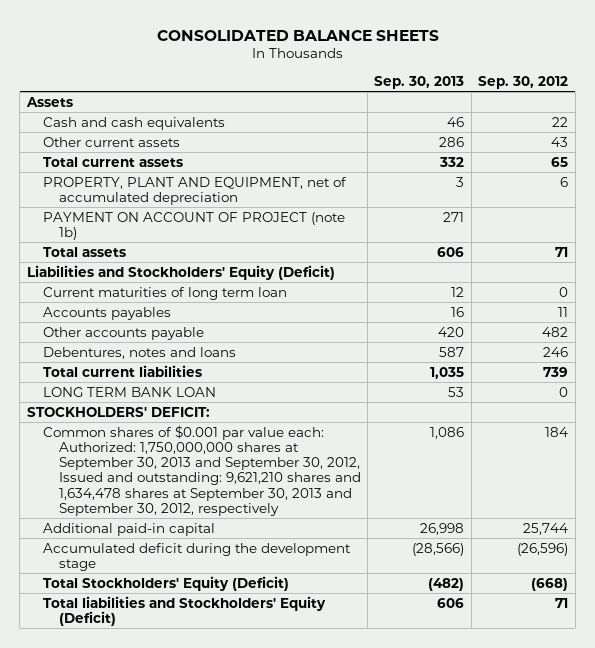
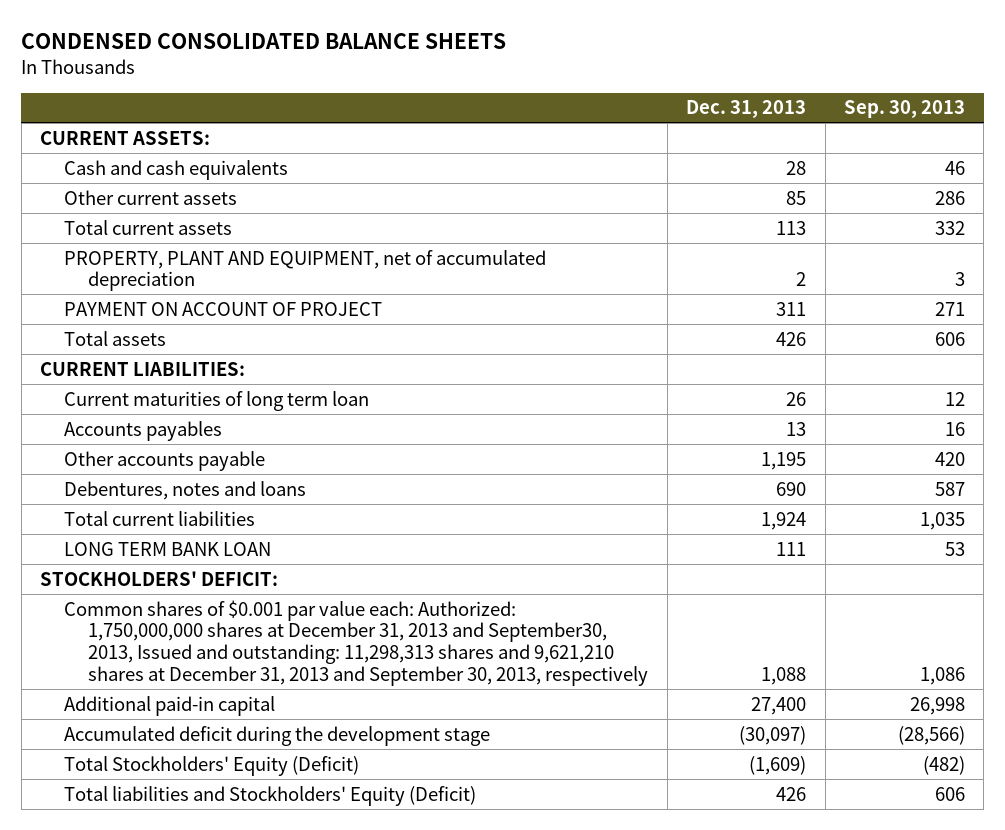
- CONSOLIDATED BALANCE SHEETS
+ CONDENSED CONSOLIDATED BALANCE SHEETS
- | Sep. 30, 2013 | Sep. 30, 2012
+ | Dec. 31, 2013 | Sep. 30, 2013
- Assets
+ CURRENT ASSETS:
- PAYMENT ON ACCOUNT OF PROJECT (note 1b) | 271 |
+ PAYMENT ON ACCOUNT OF PROJECT | 311 | 271
- Liabilities and Stockholders' Equity (Deficit)
+ CURRENT LIABILITIES:
- Common shares of $0.001 par value each: Authorized: 1,750,000,000 shares at September 30, 2013 and September 30, 2012, Issued and outstanding: 9,621,210 shares and 1,634,478 shares at September 30, 2013 and September 30, 2012, respectively | 1,086 | 184
+ Common shares of $0.001 par value each: Authorized: 1,750,000,000 shares at December 31, 2013 and September30, 2013, Issued and outstanding: 11,298,313 shares and 9,621,210 shares at December 31, 2013 and September 30, 2013, respectively | 1,088 | 1,086

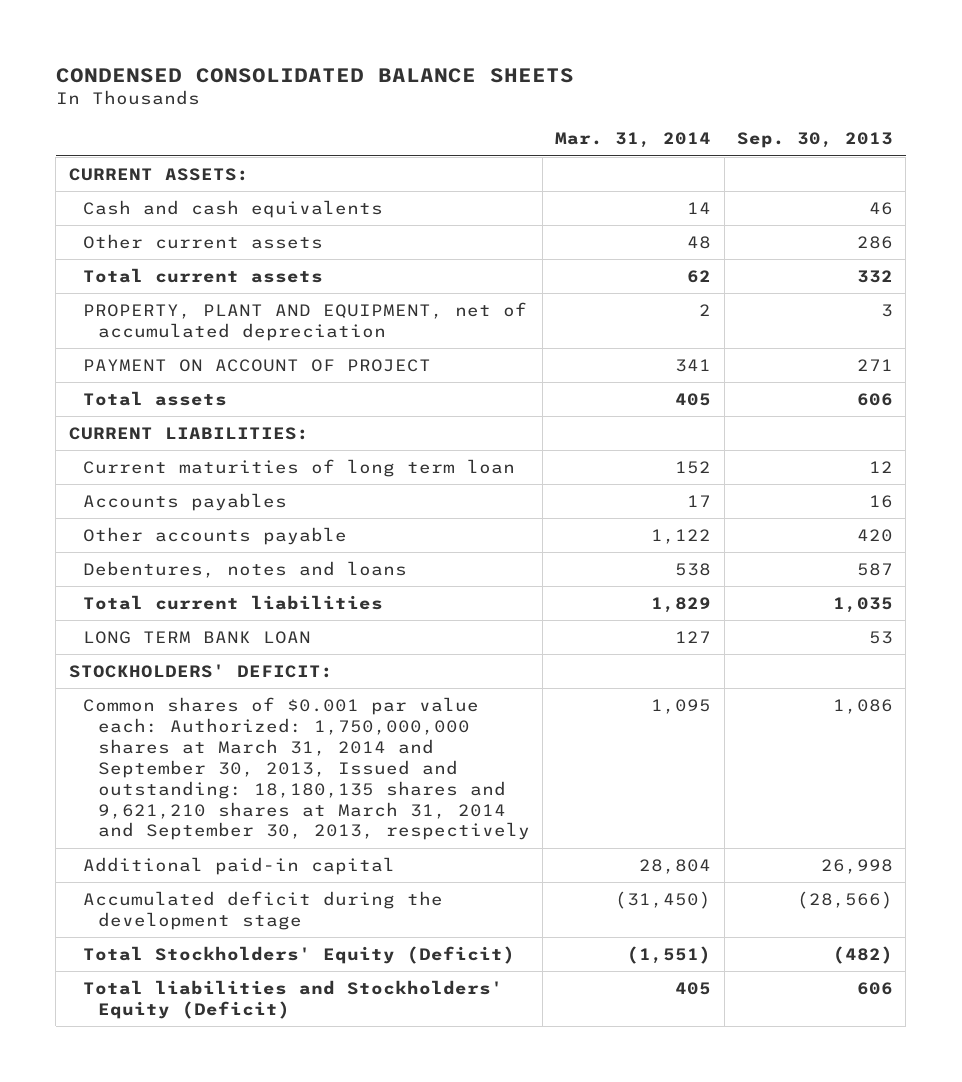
- | Dec. 31, 2013 | Sep. 30, 2013
+ | Mar. 31, 2014 | Sep. 30, 2013
- Common shares of $0.001 par value each: Authorized: 1,750,000,000 shares at December 31, 2013 and September30, 2013, Issued and outstanding: 11,298,313 shares and 9,621,210 shares at December 31, 2013 and September 30, 2013, respectively | 1,088 | 1,086
+ Common shares of $0.001 par value each: Authorized: 1,750,000,000 shares at March 31, 2014 and September 30, 2013, Issued and outstanding: 18,180,135 shares and 9,621,210 shares at March 31, 2014 and September 30, 2013, respectively | 1,095 | 1,086

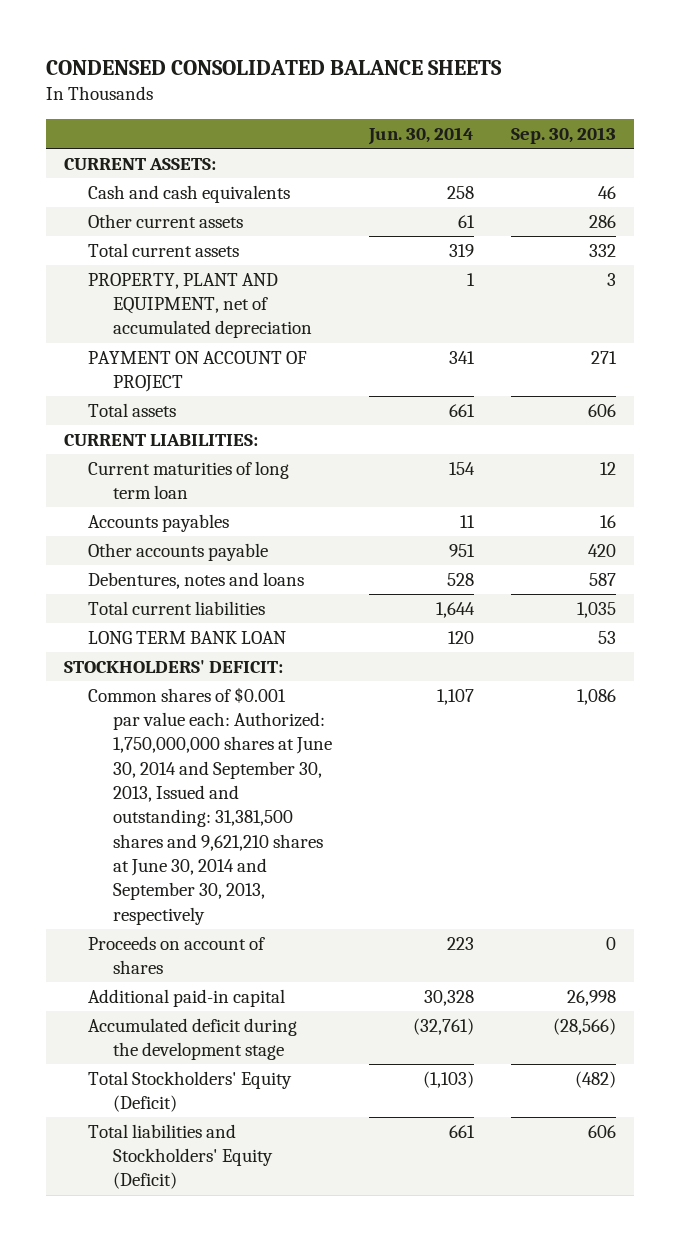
- | Mar. 31, 2014 | Sep. 30, 2013
+ | Jun. 30, 2014 | Sep. 30, 2013
- Common shares of $0.001 par value each: Authorized: 1,750,000,000 shares at March 31, 2014 and September 30, 2013, Issued and outstanding: 18,180,135 shares and 9,621,210 shares at March 31, 2014 and September 30, 2013, respectively | 1,095 | 1,086
+ Common shares of $0.001 par value each: Authorized: 1,750,000,000 shares at June 30, 2014 and September 30, 2013, Issued and outstanding: 31,381,500 shares and 9,621,210 shares at June 30, 2014 and September 30, 2013, respectively | 1,107 | 1,086
+ Proceeds on account of shares | 223 | 0

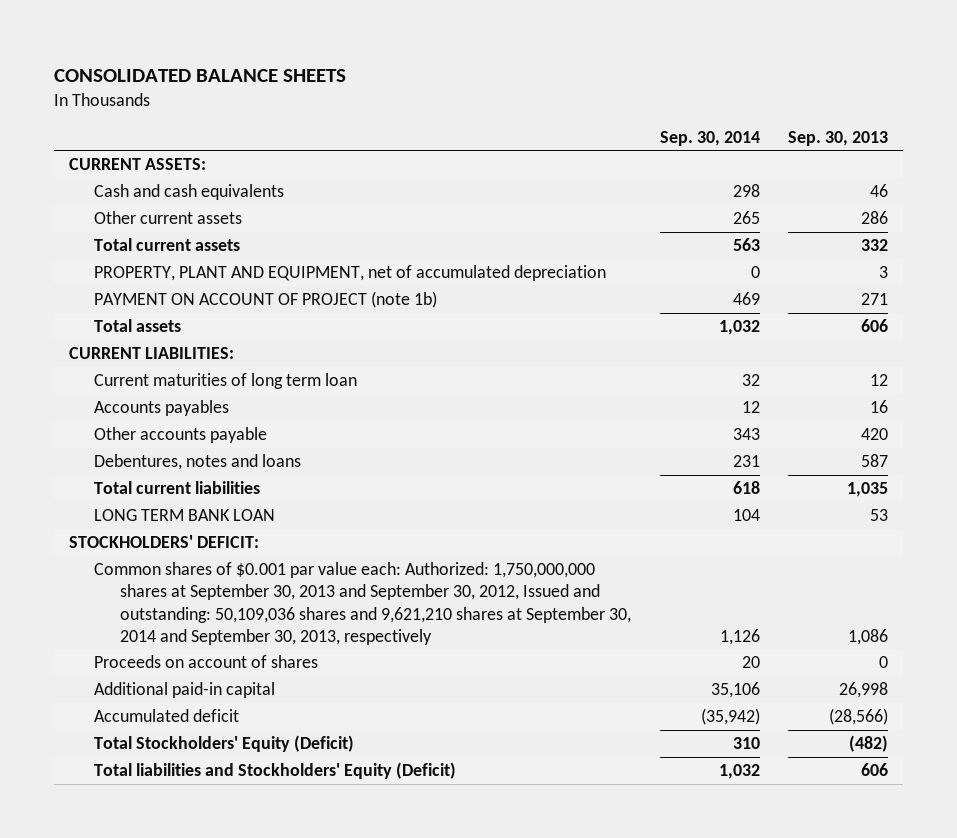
- CONDENSED CONSOLIDATED BALANCE SHEETS
+ CONSOLIDATED BALANCE SHEETS
- | Jun. 30, 2014 | Sep. 30, 2013
+ | Sep. 30, 2014 | Sep. 30, 2013
- PAYMENT ON ACCOUNT OF PROJECT | 341 | 271
+ PAYMENT ON ACCOUNT OF PROJECT (note 1b) | 469 | 271
- Common shares of $0.001 par value each: Authorized: 1,750,000,000 shares at June 30, 2014 and September 30, 2013, Issued and outstanding: 31,381,500 shares and 9,621,210 shares at June 30, 2014 and September 30, 2013, respectively | 1,107 | 1,086
+ Common shares of $0.001 par value each: Authorized: 1,750,000,000 shares at September 30, 2013 and September 30, 2012, Issued and outstanding: 50,109,036 shares and 9,621,210 shares at September 30, 2014 and September 30, 2013, respectively | 1,126 | 1,086
- Accumulated deficit during the development stage | (32,761) | (28,566)
+ Accumulated deficit | (35,942) | (28,566)

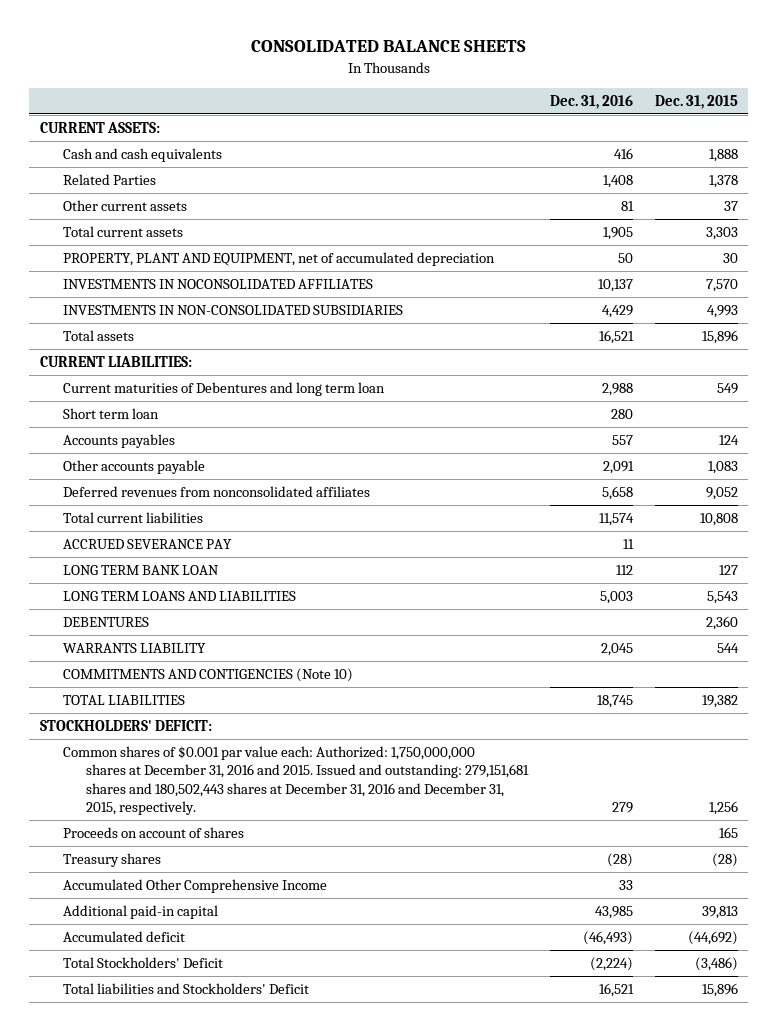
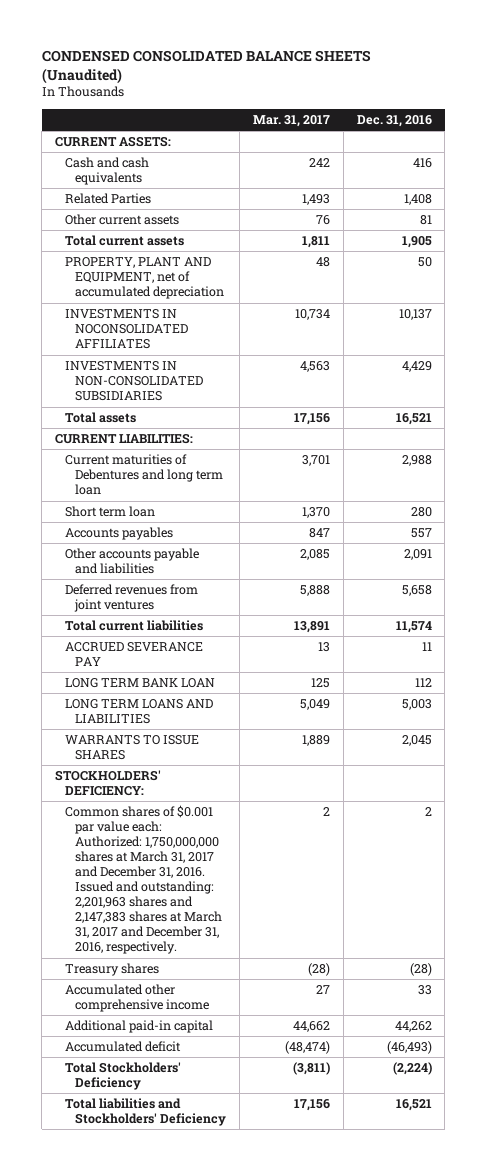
- CONSOLIDATED BALANCE SHEETS
+ CONDENSED CONSOLIDATED BALANCE SHEETS (Unaudited)
- | Dec. 31, 2016 | Dec. 31, 2015
+ | Mar. 31, 2017 | Dec. 31, 2016
- Other accounts payable | 2,091 | 1,083
- Deferred revenues from nonconsolidated affiliates | 5,658 | 9,052
+ Other accounts payable and liabilities | 2,085 | 2,091
+ Deferred revenues from joint ventures | 5,888 | 5,658
- DEBENTURES | | 2,360
- WARRANTS LIABILITY | 2,045 | 544
- COMMITMENTS AND CONTIGENCIES (Note 10)
- TOTAL LIABILITIES | 18,745 | 19,382
- STOCKHOLDERS' DEFICIT:
- Common shares of $0.001 par value each: Authorized: 1,750,000,000 shares at December 31, 2016 and 2015. Issued and outstanding: 279,151,681 shares and 180,502,443 shares at December 31, 2016 and December 31, 2015, respectively. | 279 | 1,256
- Proceeds on account of shares | | 165
+ WARRANTS TO ISSUE SHARES | 1,889 | 2,045
+ STOCKHOLDERS' DEFICIENCY:
+ Common shares of $0.001 par value each: Authorized: 1,750,000,000 shares at March 31, 2017 and December 31, 2016. Issued and outstanding: 2,201,963 shares and 2,147,383 shares at March 31, 2017 and December 31, 2016, respectively. | 2 | 2
- Accumulated Other Comprehensive Income | 33 |
- Additional paid-in capital | 43,985 | 39,813
+ Accumulated other comprehensive income | 27 | 33
+ Additional paid-in capital | 44,662 | 44,262
- Total Stockholders' Deficit | (2,224) | (3,486)
- Total liabilities and Stockholders' Deficit | 16,521 | 15,896
+ Total Stockholders' Deficiency | (3,811) | (2,224)
+ Total liabilities and Stockholders' Deficiency | 17,156 | 16,521

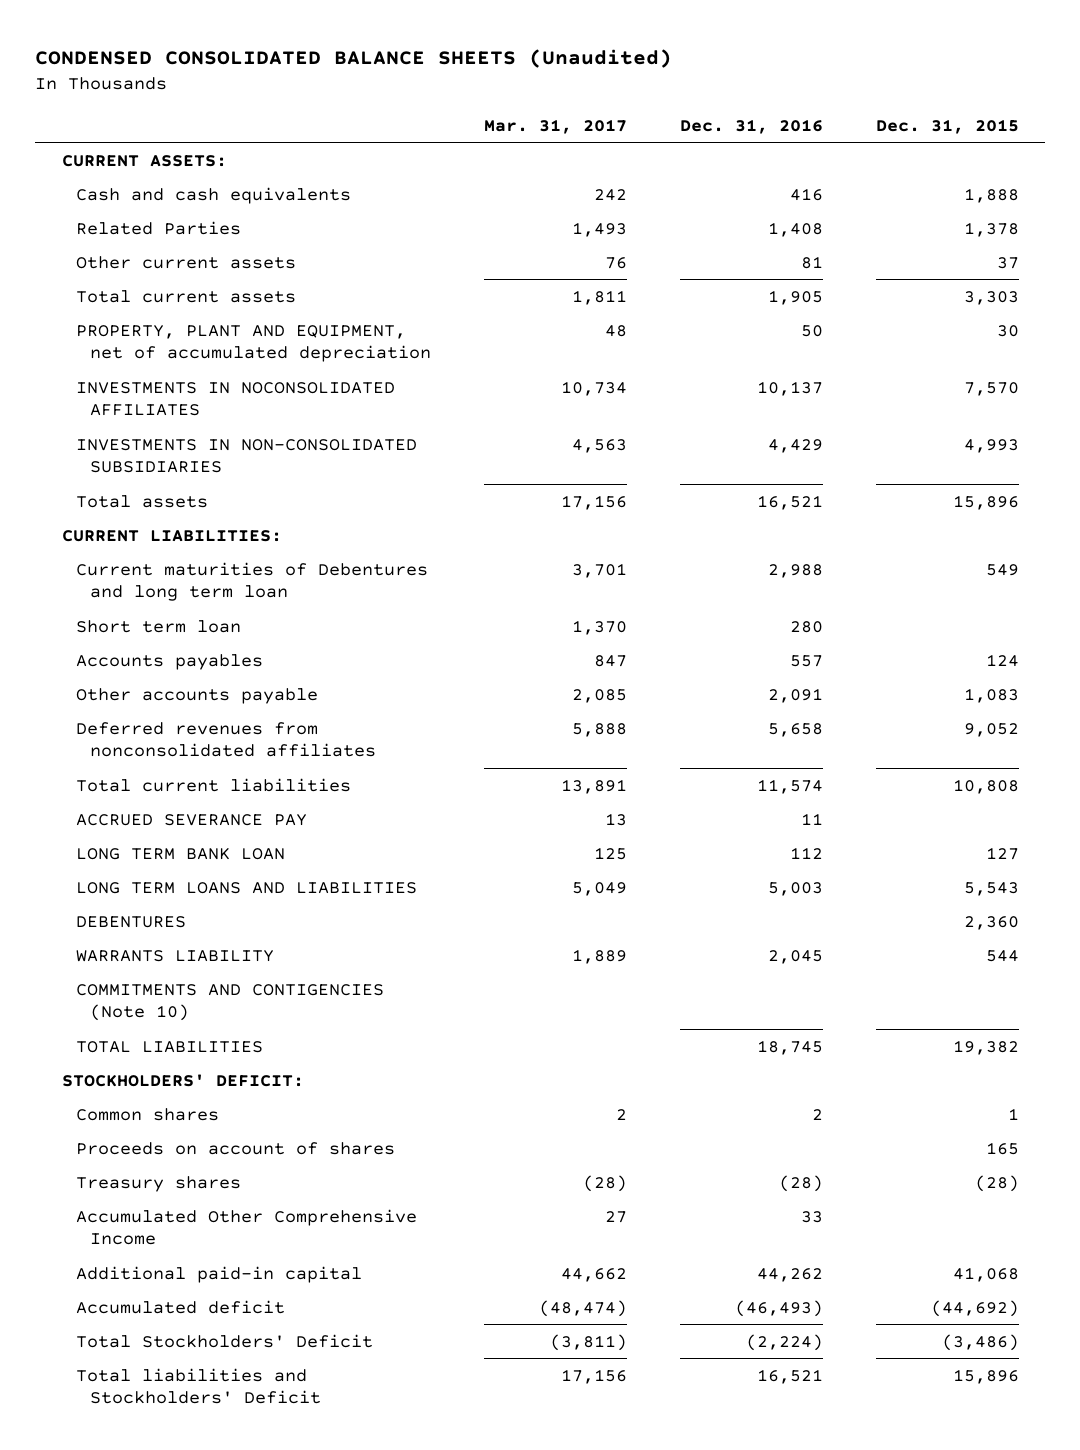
- | Mar. 31, 2017 | Dec. 31, 2016
+ | Mar. 31, 2017 | Dec. 31, 2016 | Dec. 31, 2015
- Other accounts payable and liabilities | 2,085 | 2,091
- Deferred revenues from joint ventures | 5,888 | 5,658
+ Other accounts payable | 2,085 | 2,091 | 1,083
+ Deferred revenues from nonconsolidated affiliates | 5,888 | 5,658 | 9,052
- WARRANTS TO ISSUE SHARES | 1,889 | 2,045
- STOCKHOLDERS' DEFICIENCY:
- Common shares of $0.001 par value each: Authorized: 1,750,000,000 shares at March 31, 2017 and December 31, 2016. Issued and outstanding: 2,201,963 shares and 2,147,383 shares at March 31, 2017 and December 31, 2016, respectively. | 2 | 2
+ DEBENTURES | | | 2,360
+ WARRANTS LIABILITY | 1,889 | 2,045 | 544
+ COMMITMENTS AND CONTIGENCIES (Note 10)
+ TOTAL LIABILITIES | | 18,745 | 19,382
+ STOCKHOLDERS' DEFICIT:
+ Common shares | 2 | 2 | 1
+ Proceeds on account of shares | | | 165
- Accumulated other comprehensive income | 27 | 33
+ Accumulated Other Comprehensive Income | 27 | 33 |
- Total Stockholders' Deficiency | (3,811) | (2,224)
- Total liabilities and Stockholders' Deficiency | 17,156 | 16,521
+ Total Stockholders' Deficit | (3,811) | (2,224) | (3,486)
+ Total liabilities and Stockholders' Deficit | 17,156 | 16,521 | 15,896

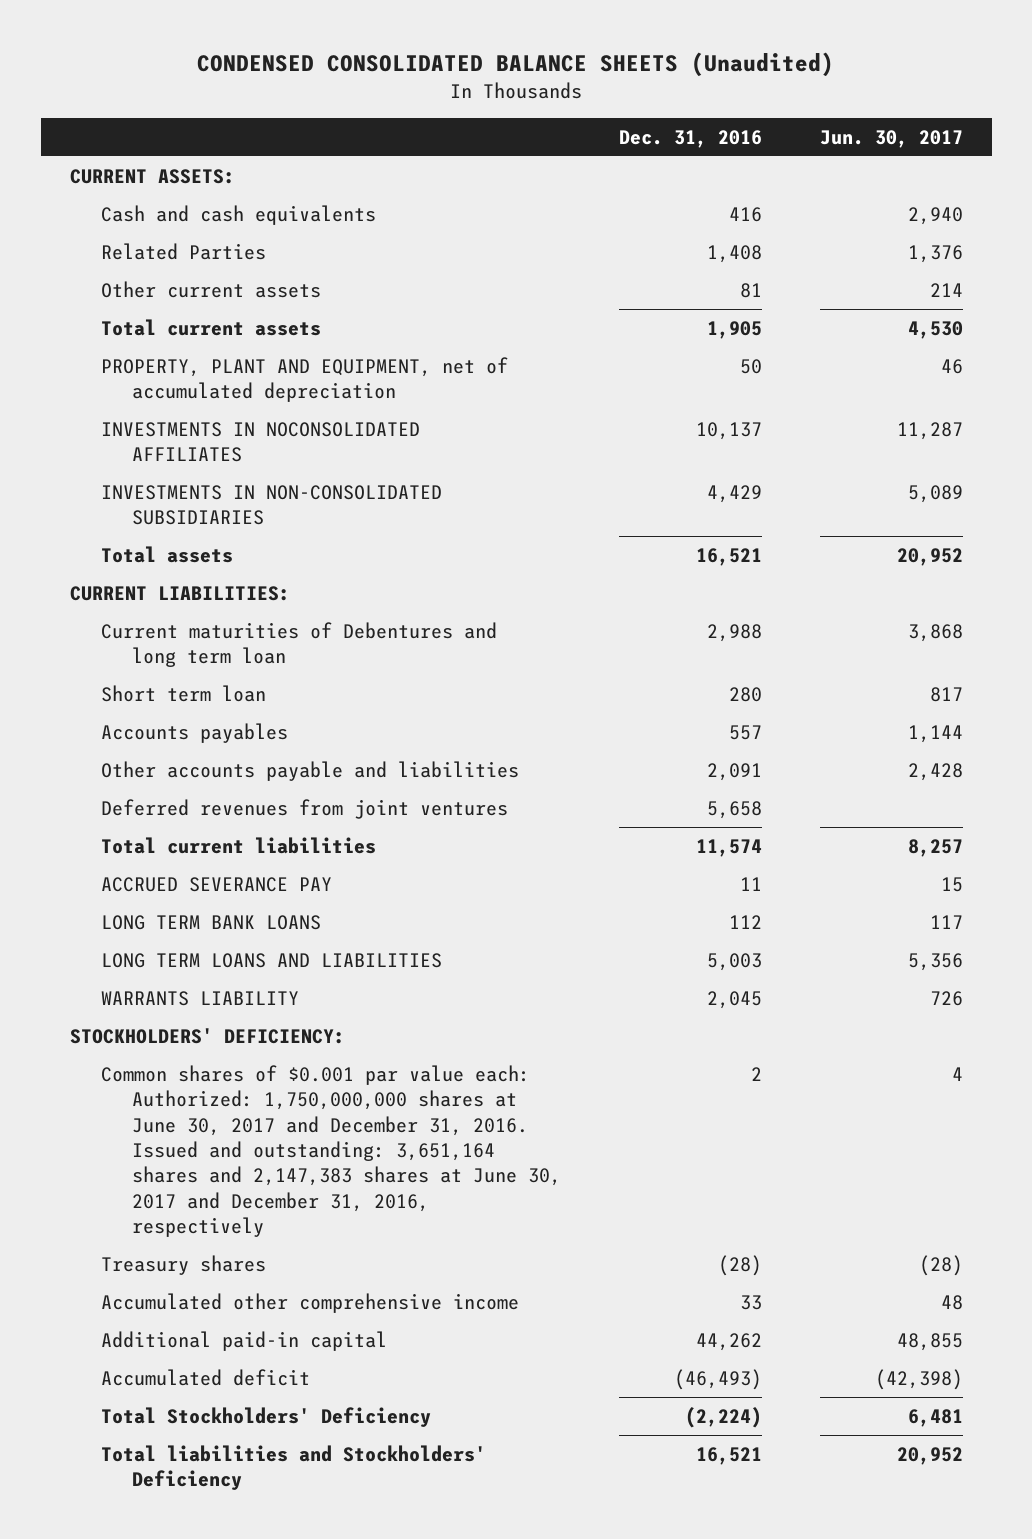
- | Mar. 31, 2017 | Dec. 31, 2016 | Dec. 31, 2015
+ | Dec. 31, 2016 | Jun. 30, 2017
- Other accounts payable | 2,085 | 2,091 | 1,083
- Deferred revenues from nonconsolidated affiliates | 5,888 | 5,658 | 9,052
+ Other accounts payable and liabilities | 2,091 | 2,428
+ Deferred revenues from joint ventures | 5,658 |
- LONG TERM BANK LOAN | 125 | 112 | 127
+ LONG TERM BANK LOANS | 112 | 117
- DEBENTURES | | | 2,360
- COMMITMENTS AND CONTIGENCIES (Note 10)
- TOTAL LIABILITIES | | 18,745 | 19,382
- STOCKHOLDERS' DEFICIT:
- Common shares | 2 | 2 | 1
- Proceeds on account of shares | | | 165
+ STOCKHOLDERS' DEFICIENCY:
+ Common shares of $0.001 par value each: Authorized: 1,750,000,000 shares at June 30, 2017 and December 31, 2016. Issued and outstanding: 3,651,164 shares and 2,147,383 shares at June 30, 2017 and December 31, 2016, respectively | 2 | 4
- Accumulated Other Comprehensive Income | 27 | 33 |
+ Accumulated other comprehensive income | 33 | 48
- Total Stockholders' Deficit | (3,811) | (2,224) | (3,486)
- Total liabilities and Stockholders' Deficit | 17,156 | 16,521 | 15,896
+ Total Stockholders' Deficiency | (2,224) | 6,481
+ Total liabilities and Stockholders' Deficiency | 16,521 | 20,952

